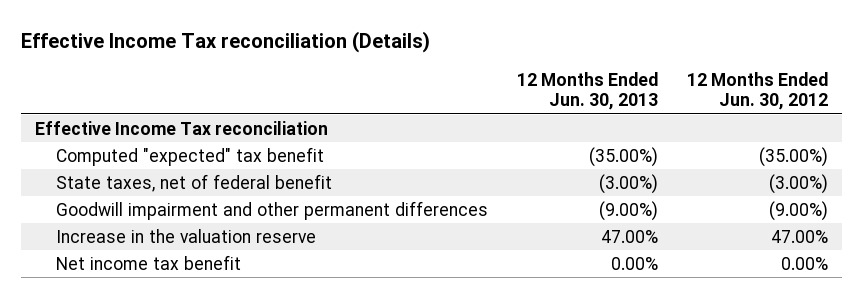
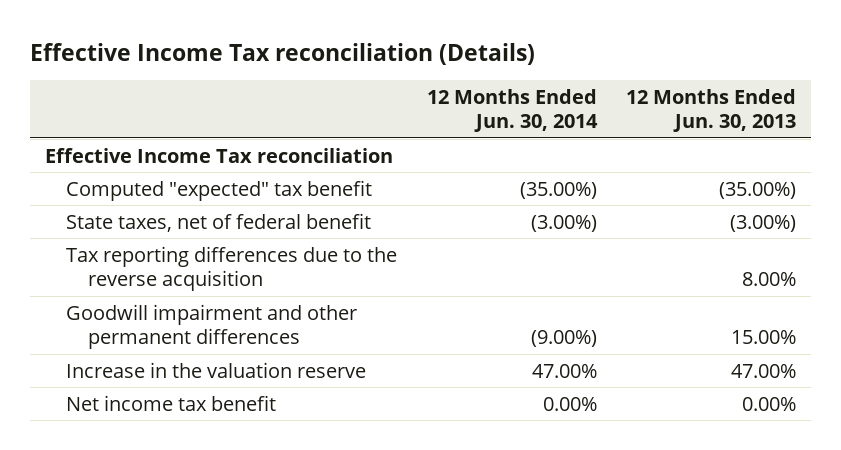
- | 12 Months Ended Jun. 30, 2013 | 12 Months Ended Jun. 30, 2012
+ | 12 Months Ended Jun. 30, 2014 | 12 Months Ended Jun. 30, 2013
- Goodwill impairment and other permanent differences | (9.00%) | (9.00%)
+ Tax reporting differences due to the reverse acquisition | | 8.00%
+ Goodwill impairment and other permanent differences | (9.00%) | 15.00%

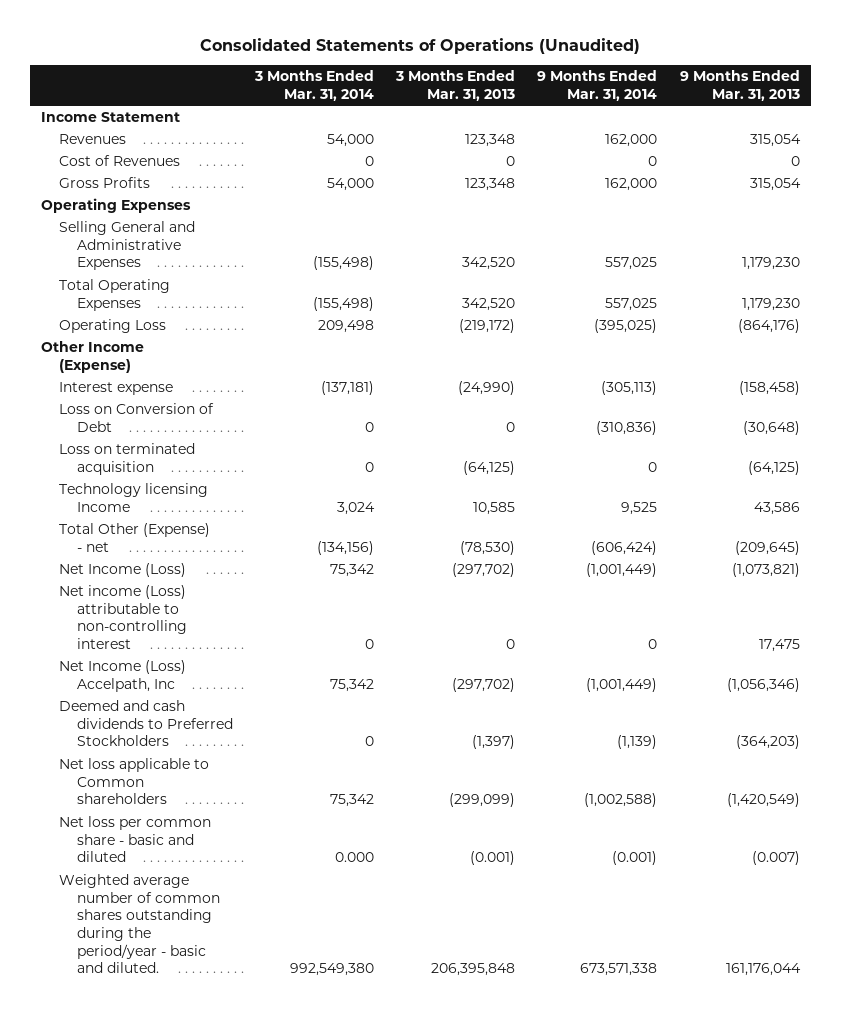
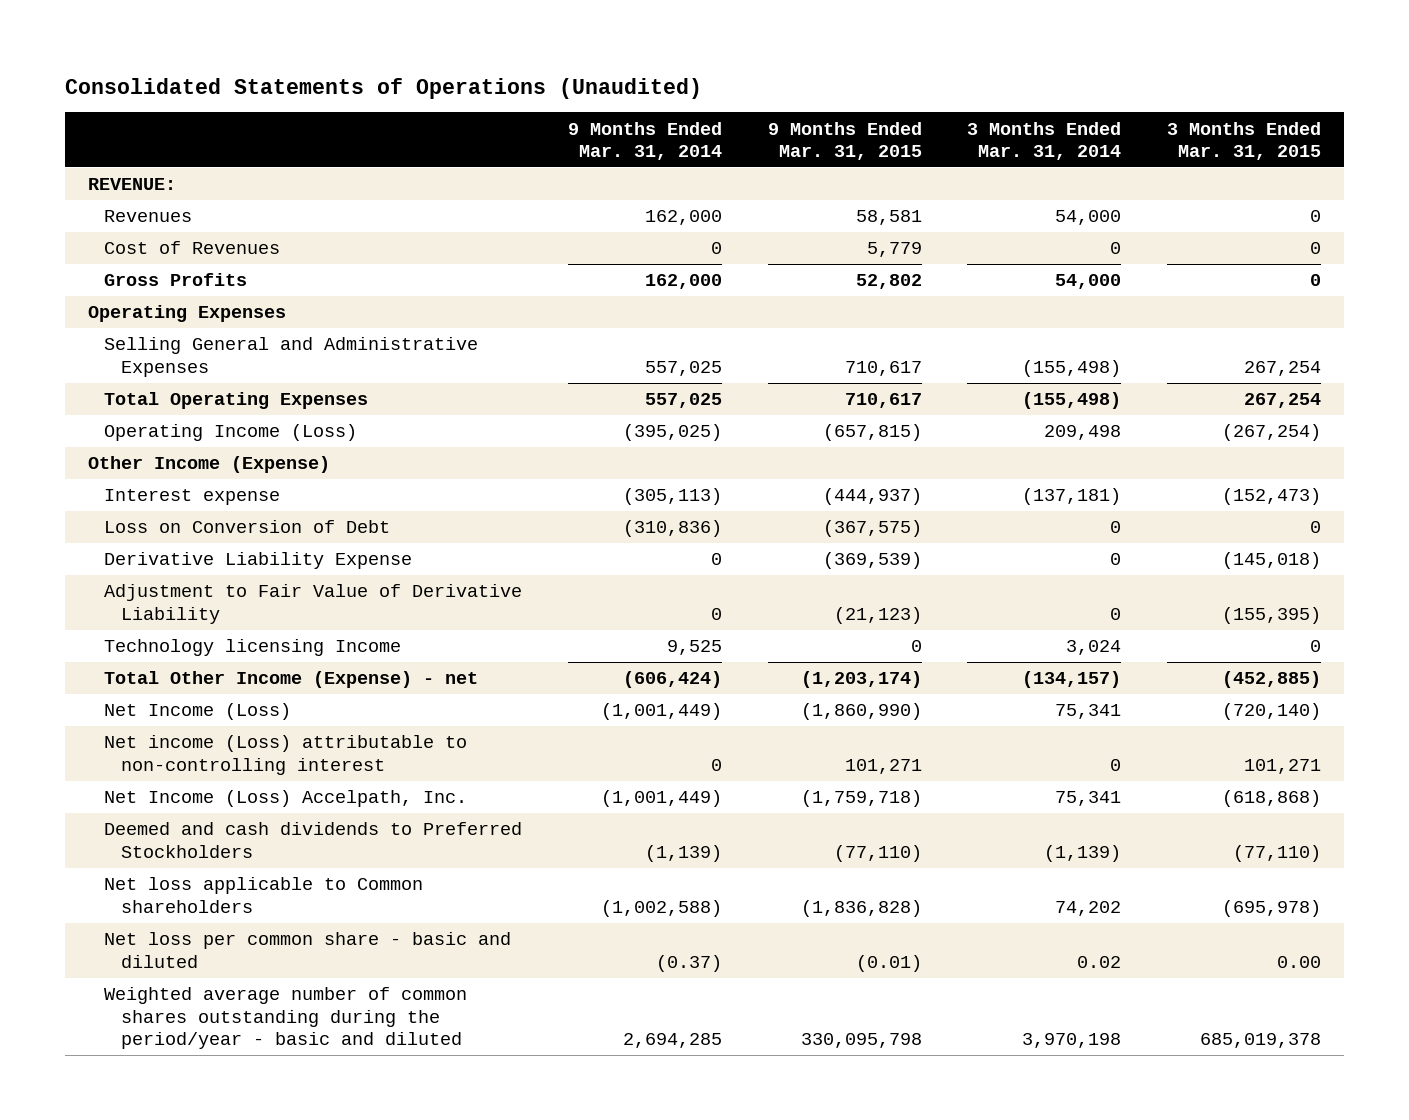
- | 3 Months Ended Mar. 31, 2014 | 3 Months Ended Mar. 31, 2013 | 9 Months Ended Mar. 31, 2014 | 9 Months Ended Mar. 31, 2013
+ | 9 Months Ended Mar. 31, 2014 | 9 Months Ended Mar. 31, 2015 | 3 Months Ended Mar. 31, 2014 | 3 Months Ended Mar. 31, 2015
- Income Statement
+ REVENUE:
- Operating Loss | 209,498 | (219,172) | (395,025) | (864,176)
+ Operating Income (Loss) | (395,025) | (657,815) | 209,498 | (267,254)
- Loss on terminated acquisition | 0 | (64,125) | 0 | (64,125)
+ Derivative Liability Expense | 0 | (369,539) | 0 | (145,018)
+ Adjustment to Fair Value of Derivative Liability | 0 | (21,123) | 0 | (155,395)
- Total Other (Expense) - net | (134,156) | (78,530) | (606,424) | (209,645)
- Net Income (Loss) | 75,342 | (297,702) | (1,001,449) | (1,073,821)
+ Total Other Income (Expense) - net | (606,424) | (1,203,174) | (134,157) | (452,885)
+ Net Income (Loss) | (1,001,449) | (1,860,990) | 75,341 | (720,140)
- Net Income (Loss) Accelpath, Inc | 75,342 | (297,702) | (1,001,449) | (1,056,346)
- Deemed and cash dividends to Preferred Stockholders | 0 | (1,397) | (1,139) | (364,203)
- Net loss applicable to Common shareholders | 75,342 | (299,099) | (1,002,588) | (1,420,549)
- Net loss per common share - basic and diluted | 0.000 | (0.001) | (0.001) | (0.007)
- Weighted average number of common shares outstanding during the period/year - basic and diluted. | 992,549,380 | 206,395,848 | 673,571,338 | 161,176,044
+ Net Income (Loss) Accelpath, Inc. | (1,001,449) | (1,759,718) | 75,341 | (618,868)
+ Deemed and cash dividends to Preferred Stockholders | (1,139) | (77,110) | (1,139) | (77,110)
+ Net loss applicable to Common shareholders | (1,002,588) | (1,836,828) | 74,202 | (695,978)
+ Net loss per common share - basic and diluted | (0.37) | (0.01) | 0.02 | 0.00
+ Weighted average number of common shares outstanding during the period/year - basic and diluted | 2,694,285 | 330,095,798 | 3,970,198 | 685,019,378

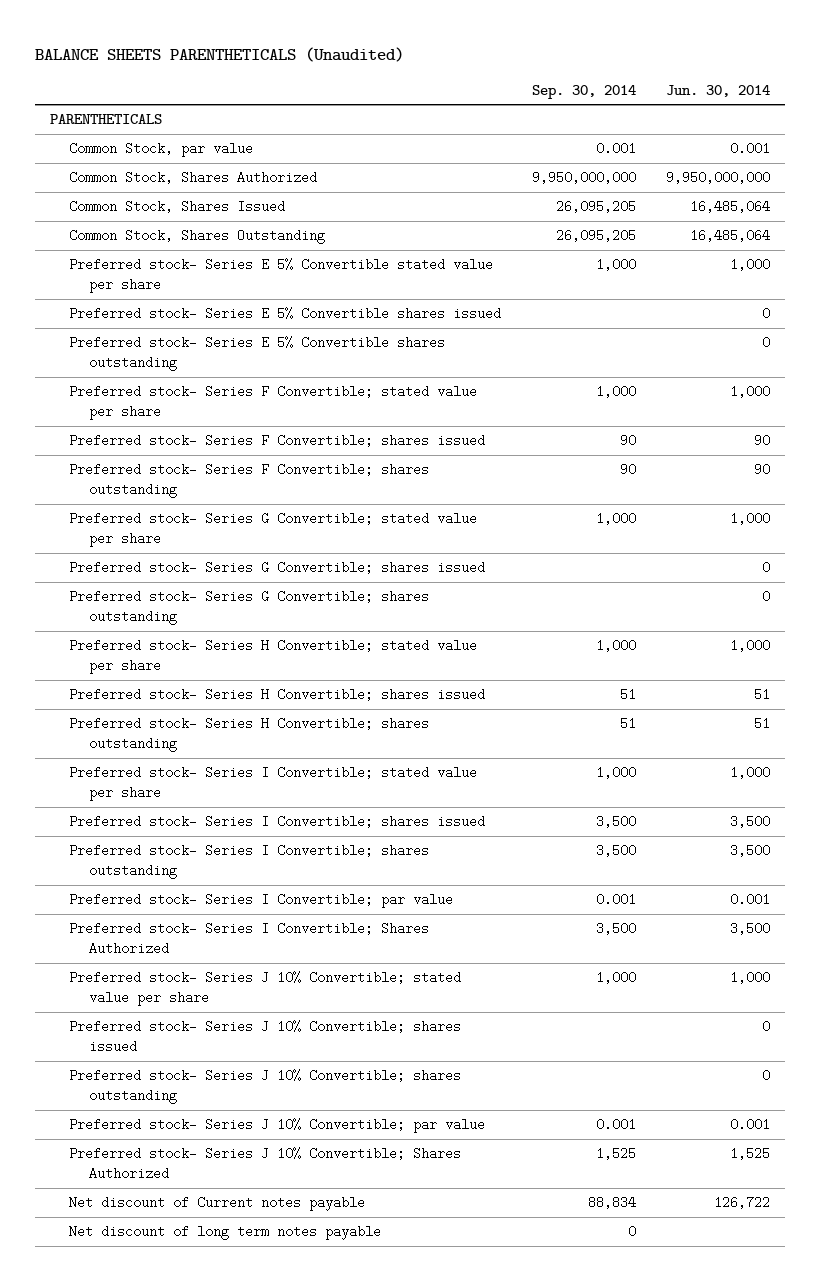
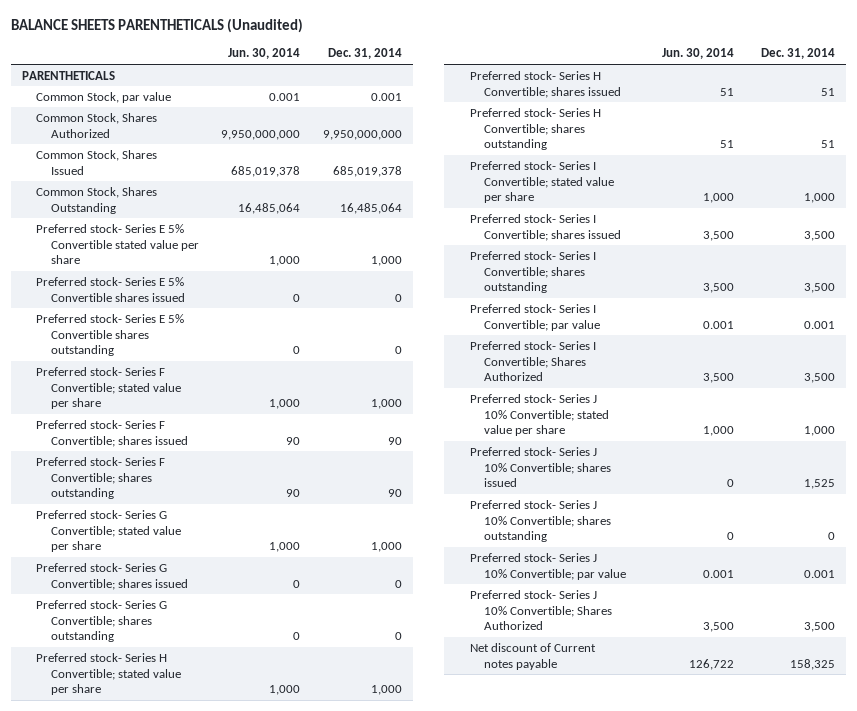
- | Sep. 30, 2014 | Jun. 30, 2014
+ | Jun. 30, 2014 | Dec. 31, 2014
- Common Stock, Shares Issued | 26,095,205 | 16,485,064
+ Common Stock, Shares Issued | 685,019,378 | 685,019,378
- Preferred stock- Series J 10% Convertible; Shares Authorized | 1,525 | 1,525
+ Preferred stock- Series J 10% Convertible; Shares Authorized | 3,500 | 3,500
- Net discount of long term notes payable | 0 |

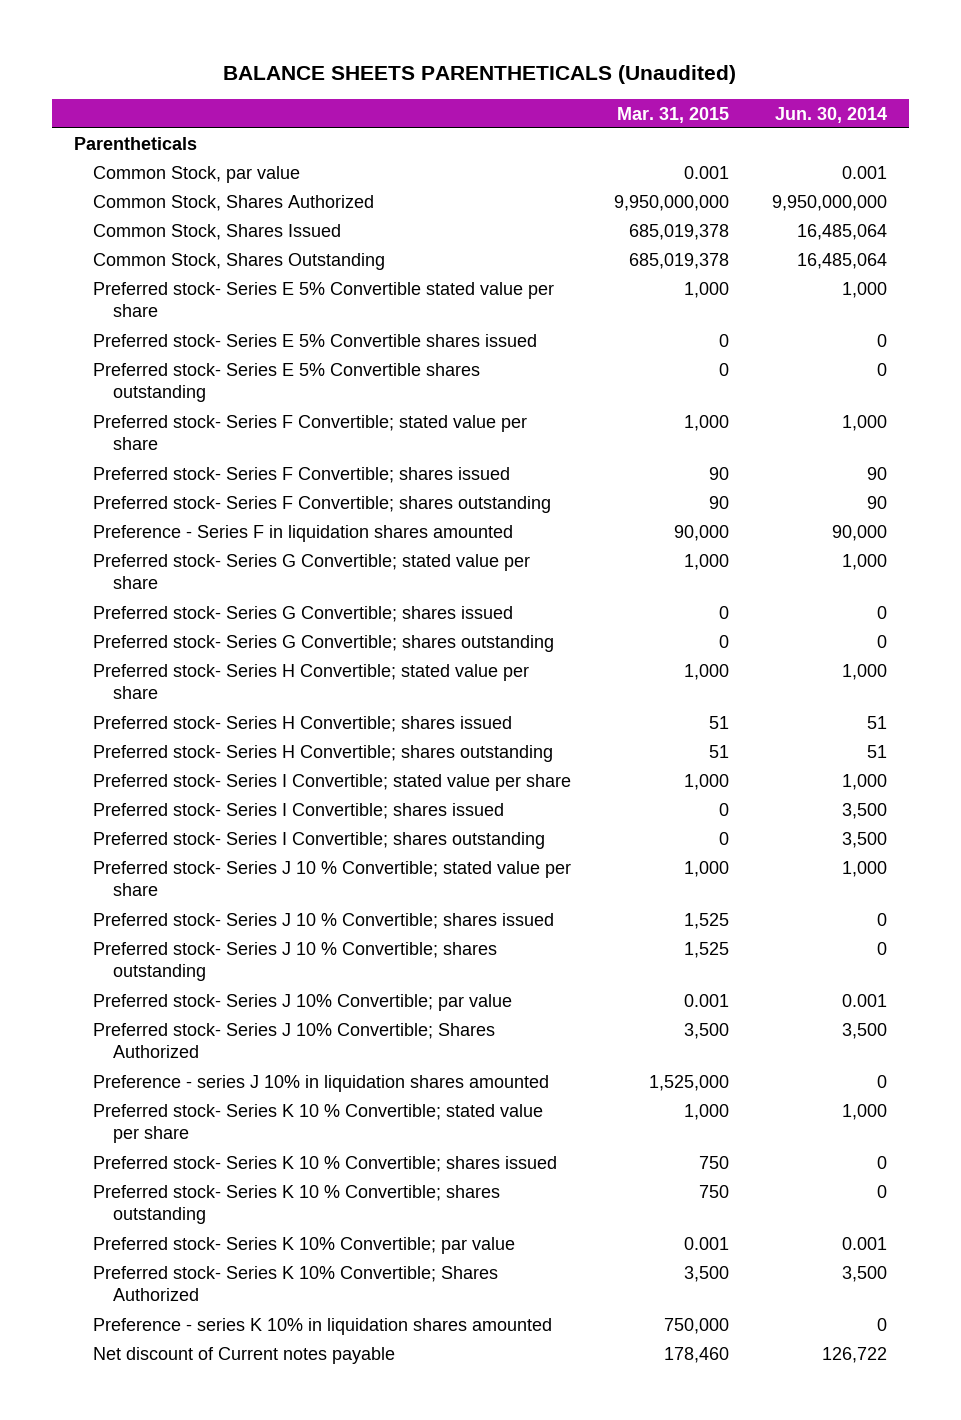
- | Jun. 30, 2014 | Dec. 31, 2014
+ | Mar. 31, 2015 | Jun. 30, 2014
- PARENTHETICALS
+ Parentheticals
- Common Stock, Shares Issued | 685,019,378 | 685,019,378
+ Common Stock, Shares Issued | 685,019,378 | 16,485,064
+ Preference - Series F in liquidation shares amounted | 90,000 | 90,000
- Preferred stock- Series I Convertible; par value | 0.001 | 0.001
- Preferred stock- Series I Convertible; Shares Authorized | 3,500 | 3,500
- Preferred stock- Series J 10% Convertible; stated value per share | 1,000 | 1,000
- Preferred stock- Series J 10% Convertible; shares issued | 0 | 1,525
- Preferred stock- Series J 10% Convertible; shares outstanding | 0 | 0
+ Preferred stock- Series J 10 % Convertible; stated value per share | 1,000 | 1,000
+ Preferred stock- Series J 10 % Convertible; shares issued | 1,525 | 0
+ Preferred stock- Series J 10 % Convertible; shares outstanding | 1,525 | 0
+ Preference - series J 10% in liquidation shares amounted | 1,525,000 | 0
+ Preferred stock- Series K 10 % Convertible; stated value per share | 1,000 | 1,000
+ Preferred stock- Series K 10 % Convertible; shares issued | 750 | 0
+ Preferred stock- Series K 10 % Convertible; shares outstanding | 750 | 0
+ Preferred stock- Series K 10% Convertible; par value | 0.001 | 0.001
+ Preferred stock- Series K 10% Convertible; Shares Authorized | 3,500 | 3,500
+ Preference - series K 10% in liquidation shares amounted | 750,000 | 0

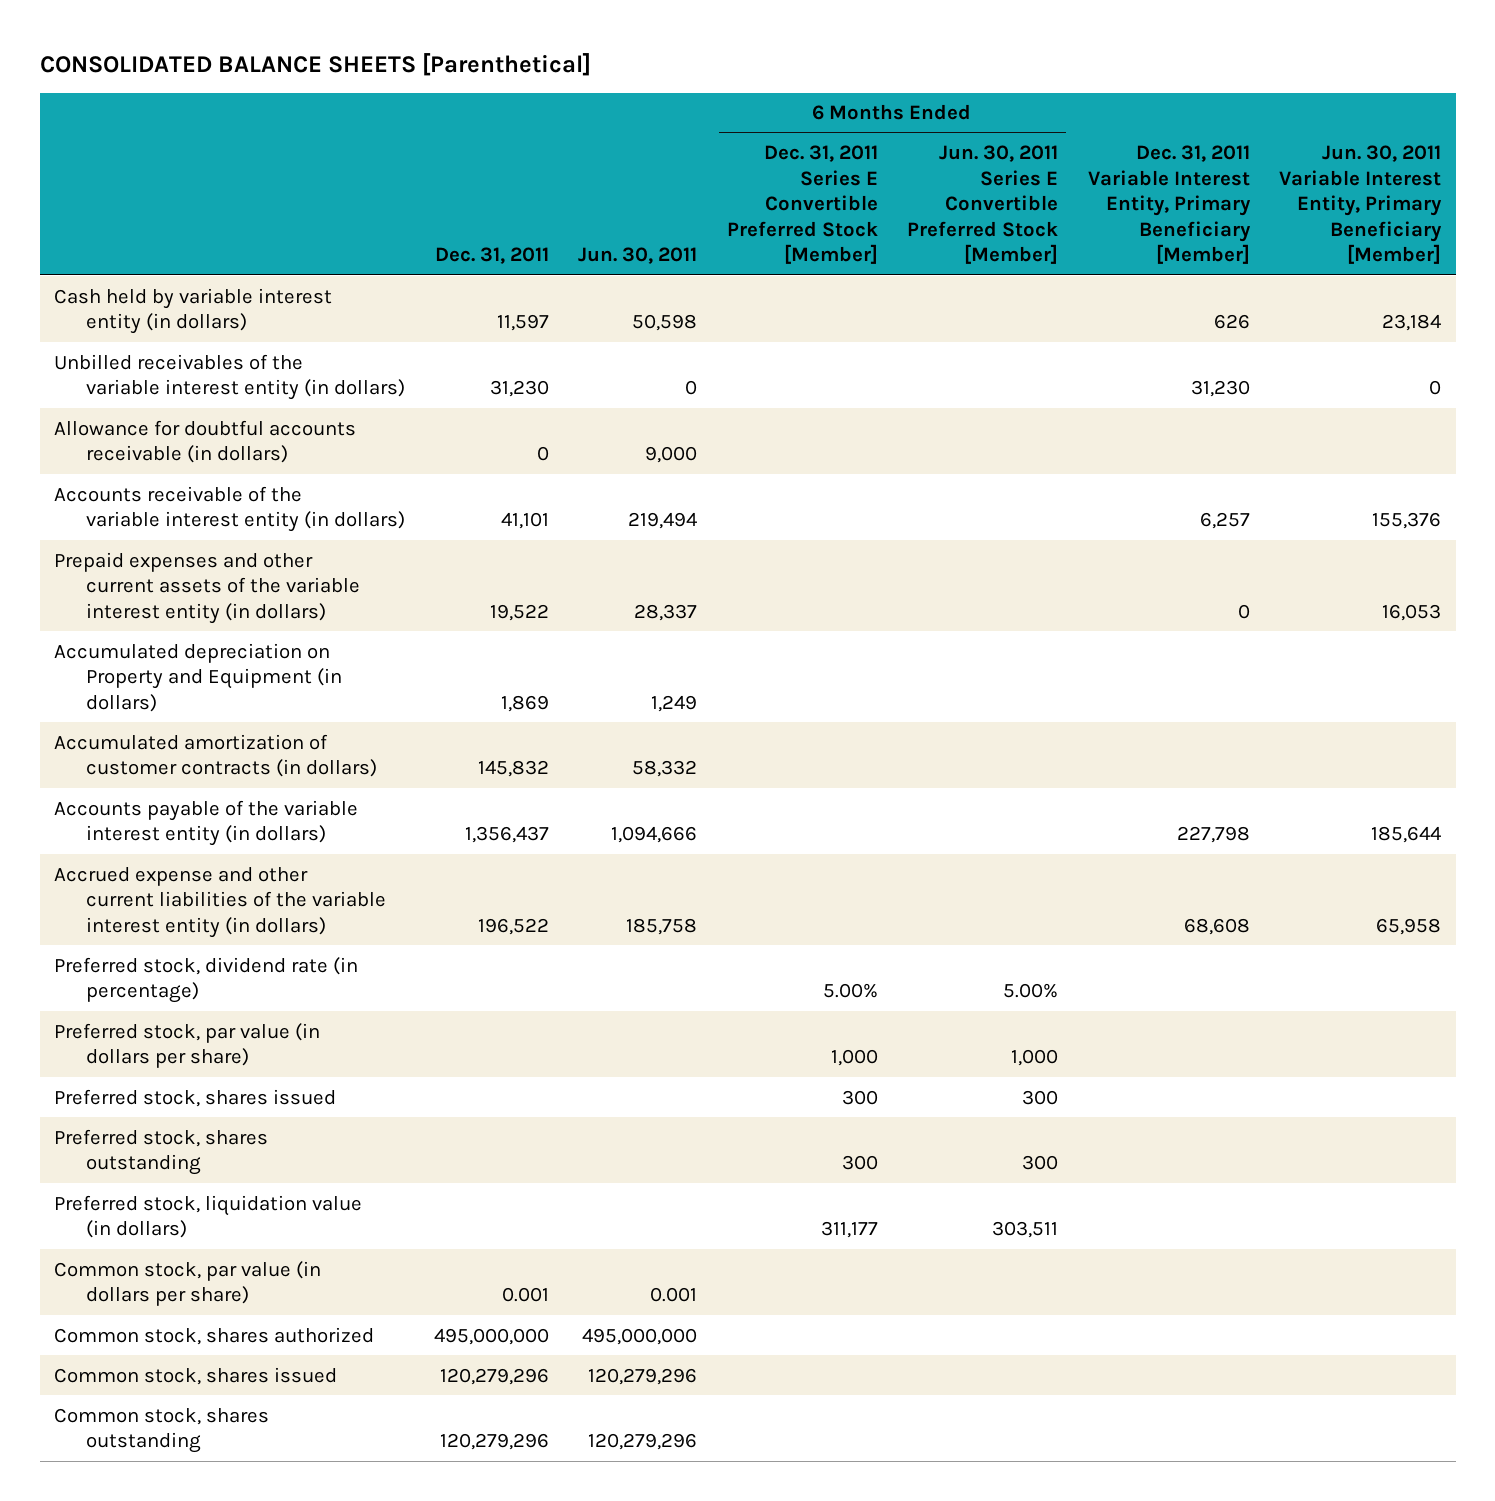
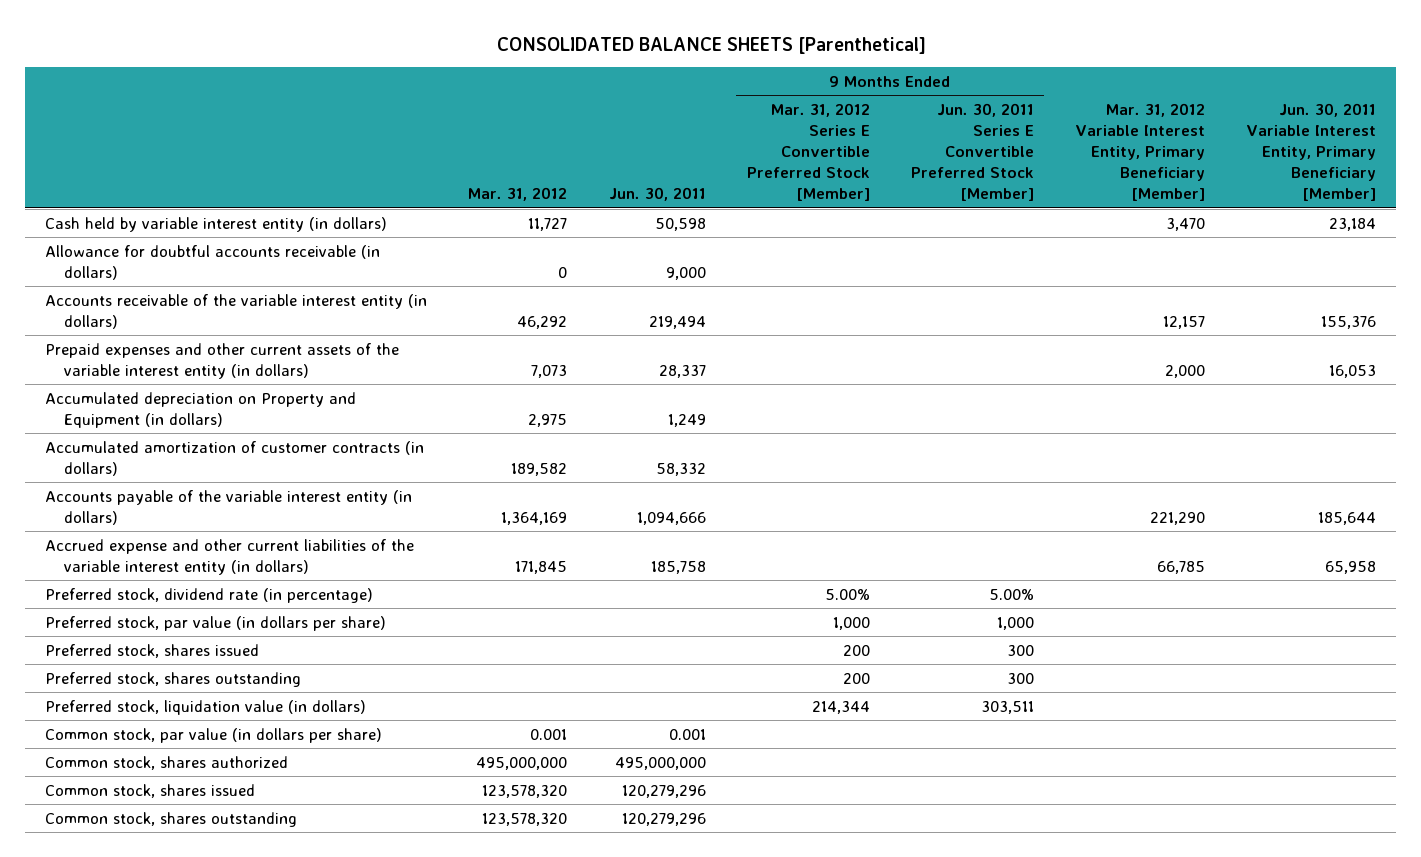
- | Dec. 31, 2011 | Jun. 30, 2011 | 6 Months Ended Dec. 31, 2011 Series E Convertible Preferred Stock [Member] | 6 Months Ended Jun. 30, 2011 Series E Convertible Preferred Stock [Member] | Dec. 31, 2011 Variable Interest Entity, Primary Beneficiary [Member] | Jun. 30, 2011 Variable Interest Entity, Primary Beneficiary [Member]
+ | Mar. 31, 2012 | Jun. 30, 2011 | 9 Months Ended Mar. 31, 2012 Series E Convertible Preferred Stock [Member] | 9 Months Ended Jun. 30, 2011 Series E Convertible Preferred Stock [Member] | Mar. 31, 2012 Variable Interest Entity, Primary Beneficiary [Member] | Jun. 30, 2011 Variable Interest Entity, Primary Beneficiary [Member]
- Unbilled receivables of the variable interest entity (in dollars) | 31,230 | 0 | | | 31,230 | 0

